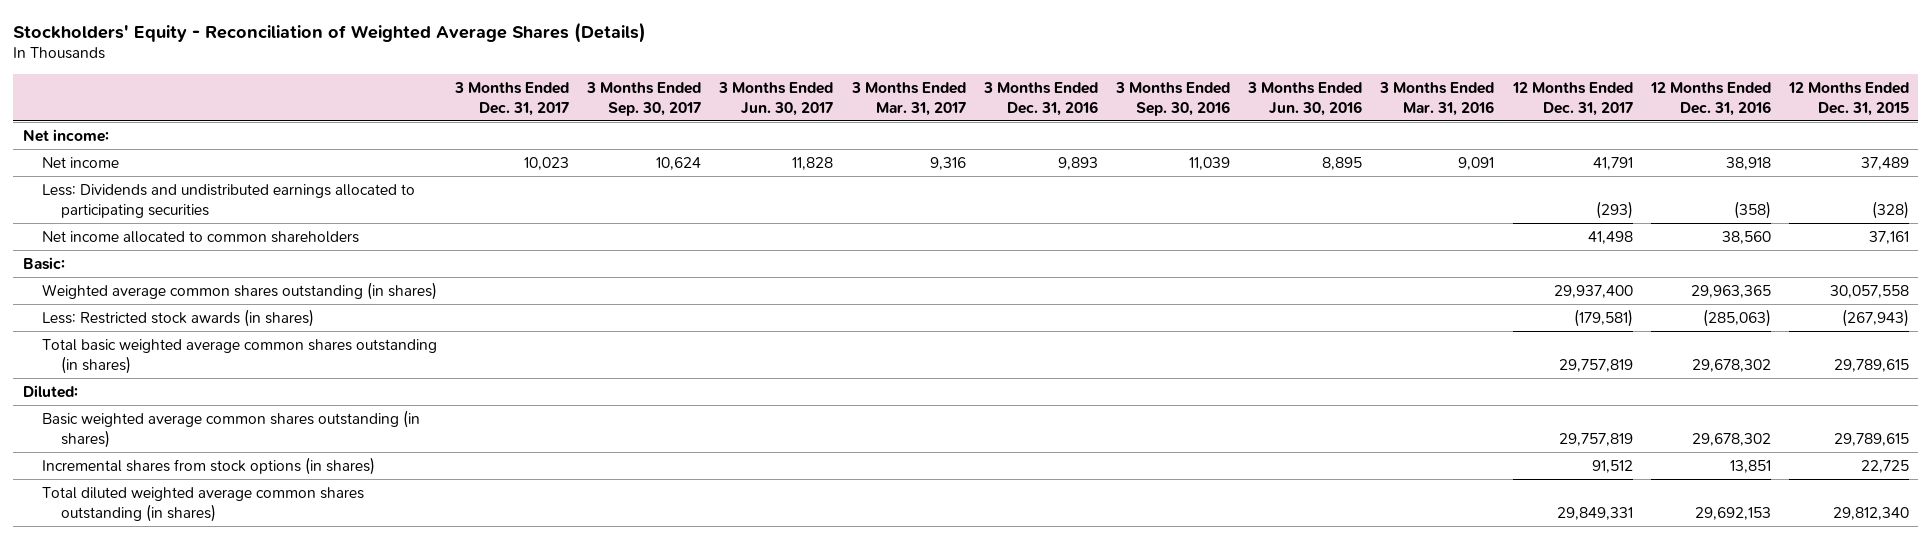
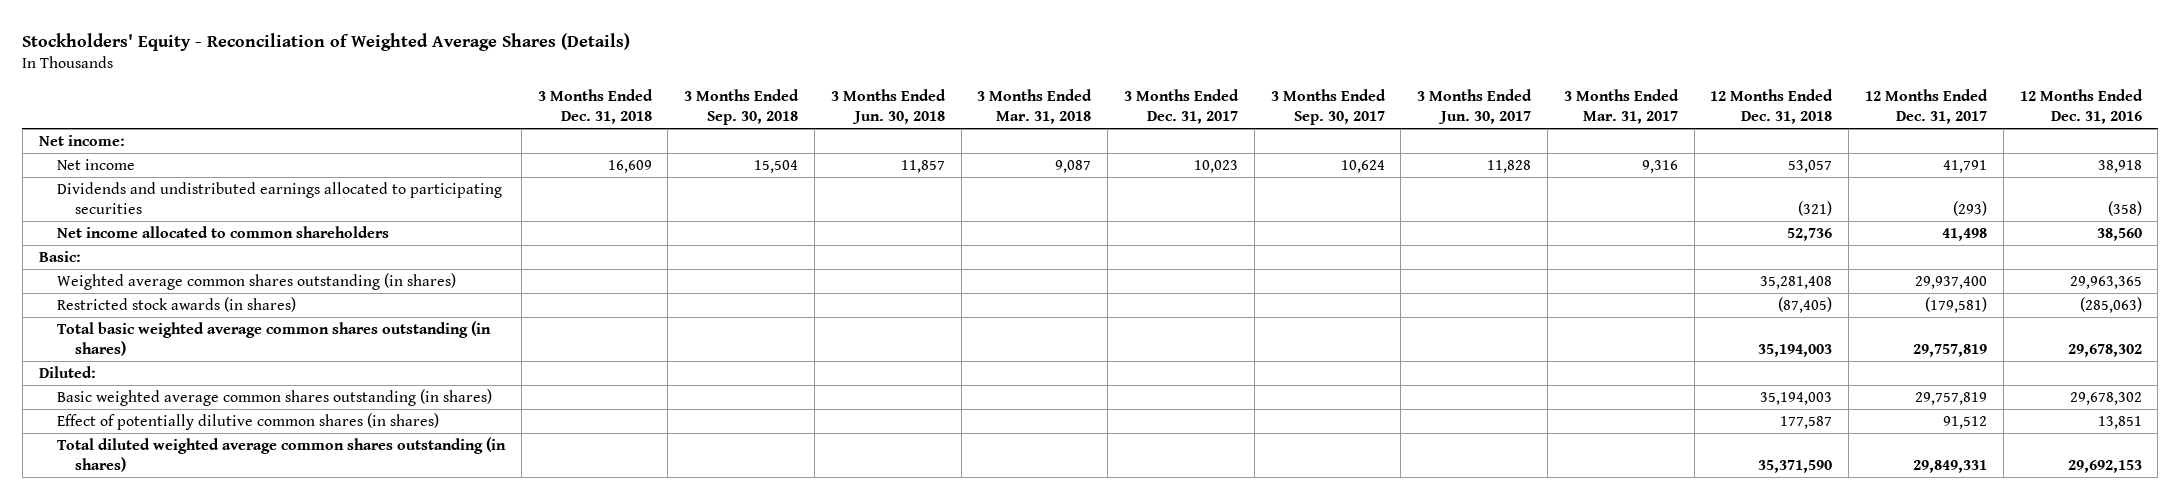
- | 3 Months Ended Dec. 31, 2017 | 3 Months Ended Sep. 30, 2017 | 3 Months Ended Jun. 30, 2017 | 3 Months Ended Mar. 31, 2017 | 3 Months Ended Dec. 31, 2016 | 3 Months Ended Sep. 30, 2016 | 3 Months Ended Jun. 30, 2016 | 3 Months Ended Mar. 31, 2016 | 12 Months Ended Dec. 31, 2017 | 12 Months Ended Dec. 31, 2016 | 12 Months Ended Dec. 31, 2015
+ | 3 Months Ended Dec. 31, 2018 | 3 Months Ended Sep. 30, 2018 | 3 Months Ended Jun. 30, 2018 | 3 Months Ended Mar. 31, 2018 | 3 Months Ended Dec. 31, 2017 | 3 Months Ended Sep. 30, 2017 | 3 Months Ended Jun. 30, 2017 | 3 Months Ended Mar. 31, 2017 | 12 Months Ended Dec. 31, 2018 | 12 Months Ended Dec. 31, 2017 | 12 Months Ended Dec. 31, 2016
- Less: Dividends and undistributed earnings allocated to participating securities | | | | | | | | | (293) | (358) | (328)
+ Dividends and undistributed earnings allocated to participating securities | | | | | | | | | (321) | (293) | (358)
- Less: Restricted stock awards (in shares) | | | | | | | | | (179,581) | (285,063) | (267,943)
+ Restricted stock awards (in shares) | | | | | | | | | (87,405) | (179,581) | (285,063)
- Incremental shares from stock options (in shares) | | | | | | | | | 91,512 | 13,851 | 22,725
+ Effect of potentially dilutive common shares (in shares) | | | | | | | | | 177,587 | 91,512 | 13,851

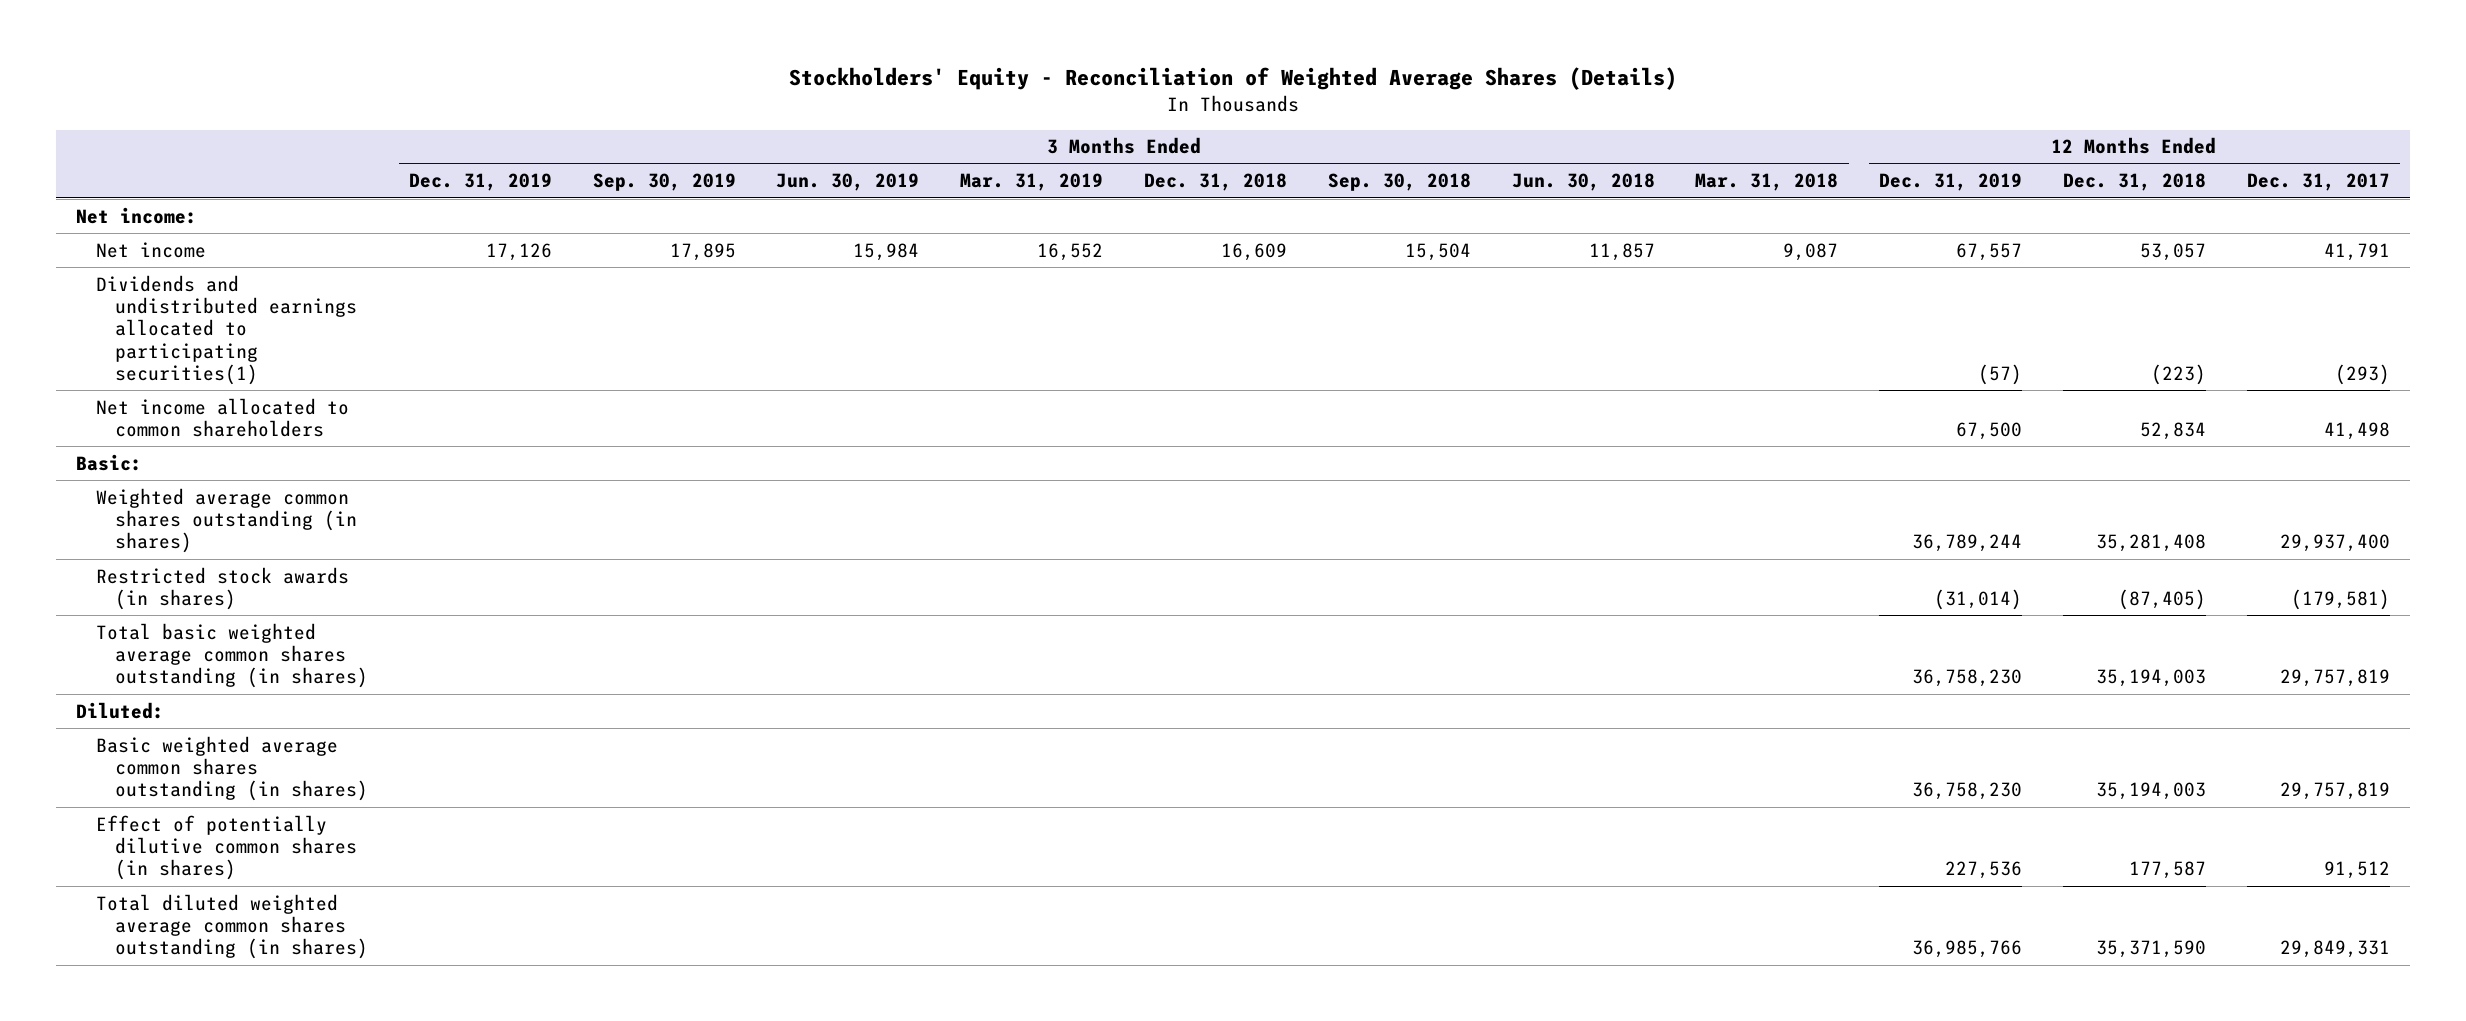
- | 3 Months Ended Dec. 31, 2018 | 3 Months Ended Sep. 30, 2018 | 3 Months Ended Jun. 30, 2018 | 3 Months Ended Mar. 31, 2018 | 3 Months Ended Dec. 31, 2017 | 3 Months Ended Sep. 30, 2017 | 3 Months Ended Jun. 30, 2017 | 3 Months Ended Mar. 31, 2017 | 12 Months Ended Dec. 31, 2018 | 12 Months Ended Dec. 31, 2017 | 12 Months Ended Dec. 31, 2016
+ | 3 Months Ended Dec. 31, 2019 | 3 Months Ended Sep. 30, 2019 | 3 Months Ended Jun. 30, 2019 | 3 Months Ended Mar. 31, 2019 | 3 Months Ended Dec. 31, 2018 | 3 Months Ended Sep. 30, 2018 | 3 Months Ended Jun. 30, 2018 | 3 Months Ended Mar. 31, 2018 | 12 Months Ended Dec. 31, 2019 | 12 Months Ended Dec. 31, 2018 | 12 Months Ended Dec. 31, 2017
- Dividends and undistributed earnings allocated to participating securities | | | | | | | | | (321) | (293) | (358)
- Net income allocated to common shareholders | | | | | | | | | 52,736 | 41,498 | 38,560
+ Dividends and undistributed earnings allocated to participating securities(1) | | | | | | | | | (57) | (223) | (293)
+ Net income allocated to common shareholders | | | | | | | | | 67,500 | 52,834 | 41,498

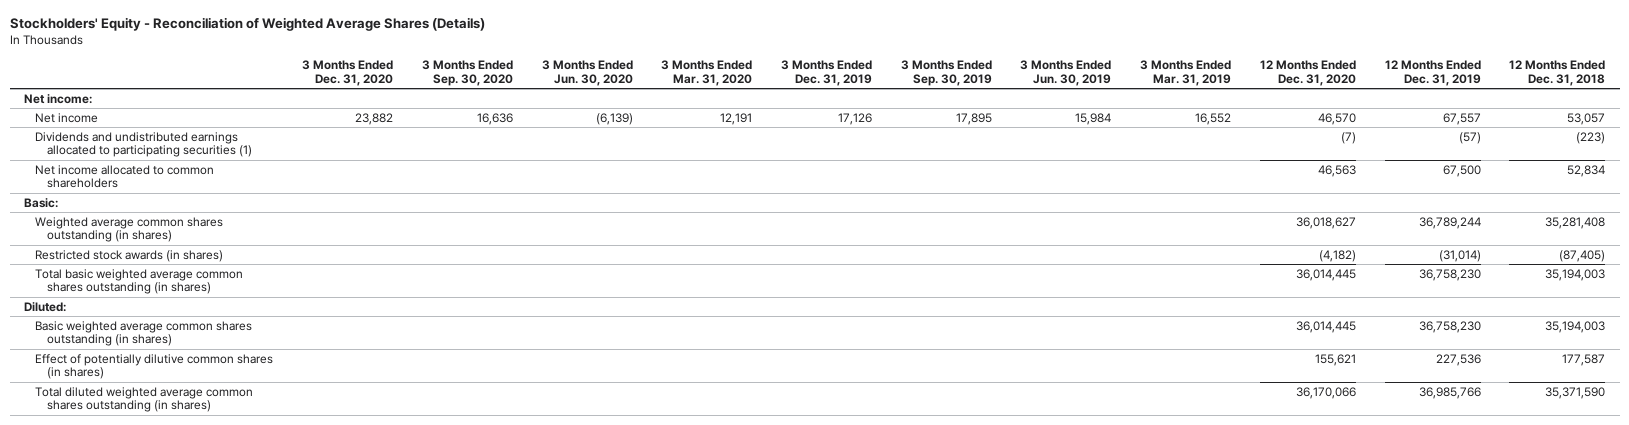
- | 3 Months Ended Dec. 31, 2019 | 3 Months Ended Sep. 30, 2019 | 3 Months Ended Jun. 30, 2019 | 3 Months Ended Mar. 31, 2019 | 3 Months Ended Dec. 31, 2018 | 3 Months Ended Sep. 30, 2018 | 3 Months Ended Jun. 30, 2018 | 3 Months Ended Mar. 31, 2018 | 12 Months Ended Dec. 31, 2019 | 12 Months Ended Dec. 31, 2018 | 12 Months Ended Dec. 31, 2017
+ | 3 Months Ended Dec. 31, 2020 | 3 Months Ended Sep. 30, 2020 | 3 Months Ended Jun. 30, 2020 | 3 Months Ended Mar. 31, 2020 | 3 Months Ended Dec. 31, 2019 | 3 Months Ended Sep. 30, 2019 | 3 Months Ended Jun. 30, 2019 | 3 Months Ended Mar. 31, 2019 | 12 Months Ended Dec. 31, 2020 | 12 Months Ended Dec. 31, 2019 | 12 Months Ended Dec. 31, 2018
- Dividends and undistributed earnings allocated to participating securities(1) | | | | | | | | | (57) | (223) | (293)
+ Dividends and undistributed earnings allocated to participating securities (1) | | | | | | | | | (7) | (57) | (223)

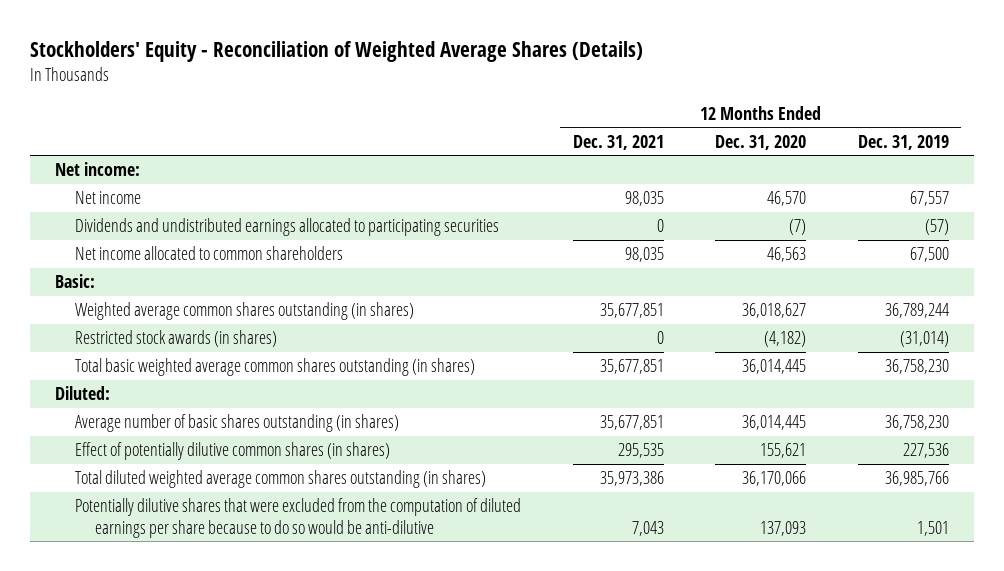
- | 3 Months Ended Dec. 31, 2020 | 3 Months Ended Sep. 30, 2020 | 3 Months Ended Jun. 30, 2020 | 3 Months Ended Mar. 31, 2020 | 3 Months Ended Dec. 31, 2019 | 3 Months Ended Sep. 30, 2019 | 3 Months Ended Jun. 30, 2019 | 3 Months Ended Mar. 31, 2019 | 12 Months Ended Dec. 31, 2020 | 12 Months Ended Dec. 31, 2019 | 12 Months Ended Dec. 31, 2018
+ | 12 Months Ended Dec. 31, 2021 | 12 Months Ended Dec. 31, 2020 | 12 Months Ended Dec. 31, 2019
- Dividends and undistributed earnings allocated to participating securities (1) | | | | | | | | | (7) | (57) | (223)
+ Dividends and undistributed earnings allocated to participating securities | 0 | (7) | (57)
- Basic weighted average common shares outstanding (in shares) | | | | | | | | | 36,014,445 | 36,758,230 | 35,194,003
+ Average number of basic shares outstanding (in shares) | 35,677,851 | 36,014,445 | 36,758,230
+ Potentially dilutive shares that were excluded from the computation of diluted earnings per share because to do so would be anti-dilutive | 7,043 | 137,093 | 1,501

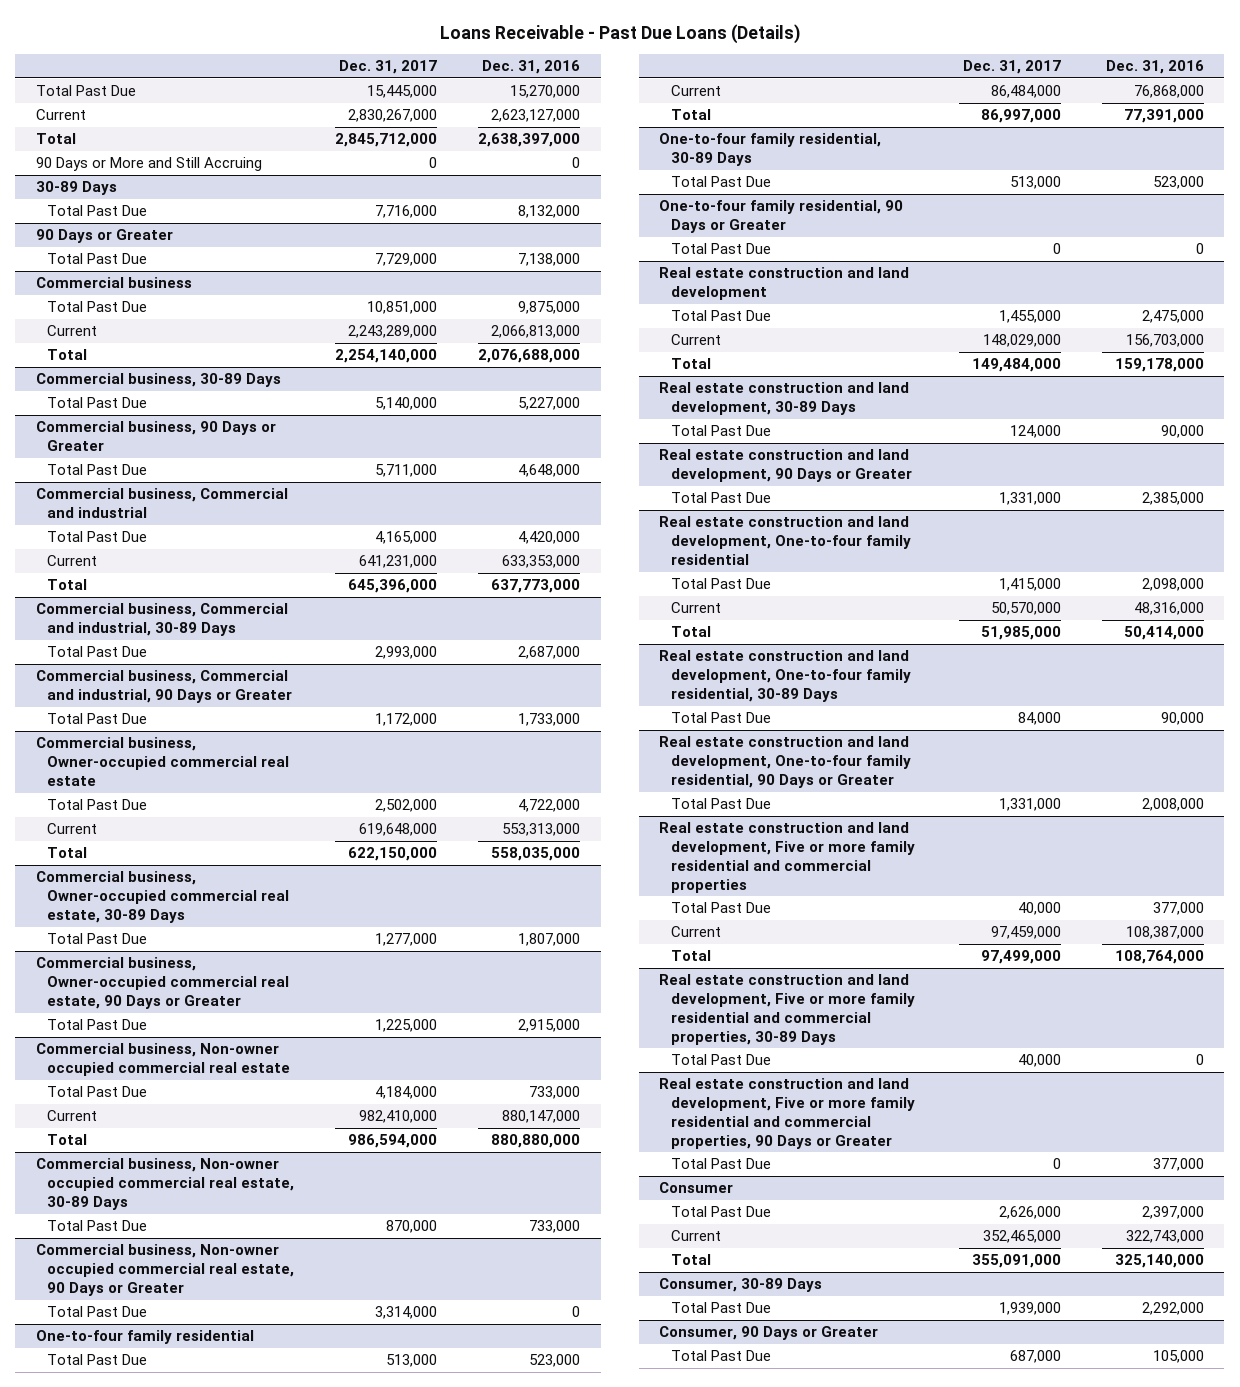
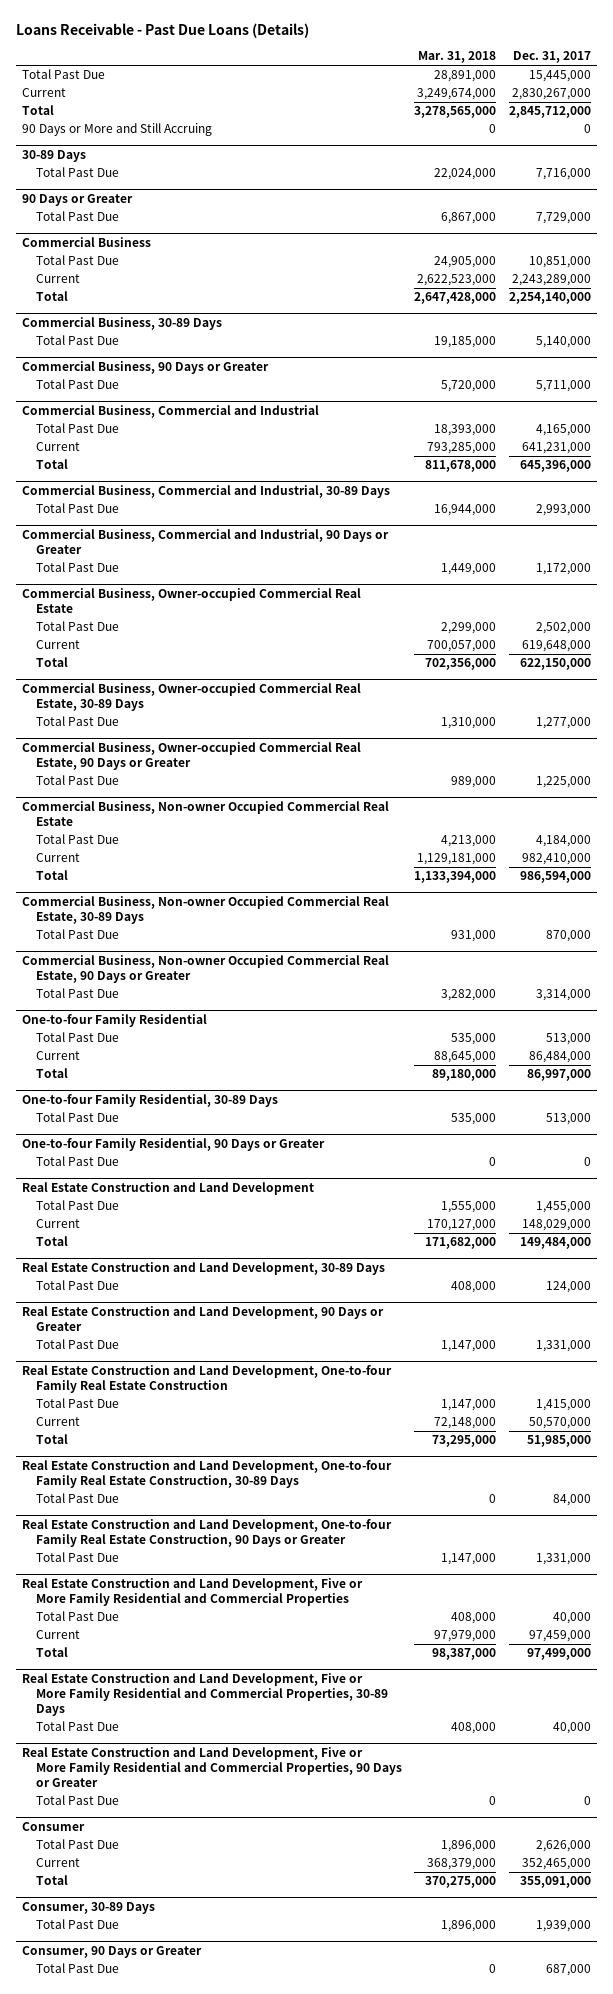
- | Dec. 31, 2017 | Dec. 31, 2016
+ | Mar. 31, 2018 | Dec. 31, 2017
- Commercial business
+ Commercial Business
- Commercial business, 30-89 Days
+ Commercial Business, 30-89 Days
- Commercial business, 90 Days or Greater
+ Commercial Business, 90 Days or Greater
- Commercial business, Commercial and industrial
+ Commercial Business, Commercial and Industrial
- Commercial business, Commercial and industrial, 30-89 Days
+ Commercial Business, Commercial and Industrial, 30-89 Days
- Commercial business, Commercial and industrial, 90 Days or Greater
+ Commercial Business, Commercial and Industrial, 90 Days or Greater
- Commercial business, Owner-occupied commercial real estate
+ Commercial Business, Owner-occupied Commercial Real Estate
- Commercial business, Owner-occupied commercial real estate, 30-89 Days
+ Commercial Business, Owner-occupied Commercial Real Estate, 30-89 Days
- Commercial business, Owner-occupied commercial real estate, 90 Days or Greater
+ Commercial Business, Owner-occupied Commercial Real Estate, 90 Days or Greater
- Commercial business, Non-owner occupied commercial real estate
+ Commercial Business, Non-owner Occupied Commercial Real Estate
- Commercial business, Non-owner occupied commercial real estate, 30-89 Days
+ Commercial Business, Non-owner Occupied Commercial Real Estate, 30-89 Days
- Commercial business, Non-owner occupied commercial real estate, 90 Days or Greater
+ Commercial Business, Non-owner Occupied Commercial Real Estate, 90 Days or Greater
- One-to-four family residential
+ One-to-four Family Residential
- One-to-four family residential, 30-89 Days
+ One-to-four Family Residential, 30-89 Days
- One-to-four family residential, 90 Days or Greater
+ One-to-four Family Residential, 90 Days or Greater
- Real estate construction and land development
+ Real Estate Construction and Land Development
- Real estate construction and land development, 30-89 Days
+ Real Estate Construction and Land Development, 30-89 Days
- Real estate construction and land development, 90 Days or Greater
+ Real Estate Construction and Land Development, 90 Days or Greater
- Real estate construction and land development, One-to-four family residential
+ Real Estate Construction and Land Development, One-to-four Family Real Estate Construction
- Real estate construction and land development, One-to-four family residential, 30-89 Days
+ Real Estate Construction and Land Development, One-to-four Family Real Estate Construction, 30-89 Days
- Real estate construction and land development, One-to-four family residential, 90 Days or Greater
+ Real Estate Construction and Land Development, One-to-four Family Real Estate Construction, 90 Days or Greater
- Real estate construction and land development, Five or more family residential and commercial properties
+ Real Estate Construction and Land Development, Five or More Family Residential and Commercial Properties
- Real estate construction and land development, Five or more family residential and commercial properties, 30-89 Days
+ Real Estate Construction and Land Development, Five or More Family Residential and Commercial Properties, 30-89 Days
- Real estate construction and land development, Five or more family residential and commercial properties, 90 Days or Greater
+ Real Estate Construction and Land Development, Five or More Family Residential and Commercial Properties, 90 Days or Greater

